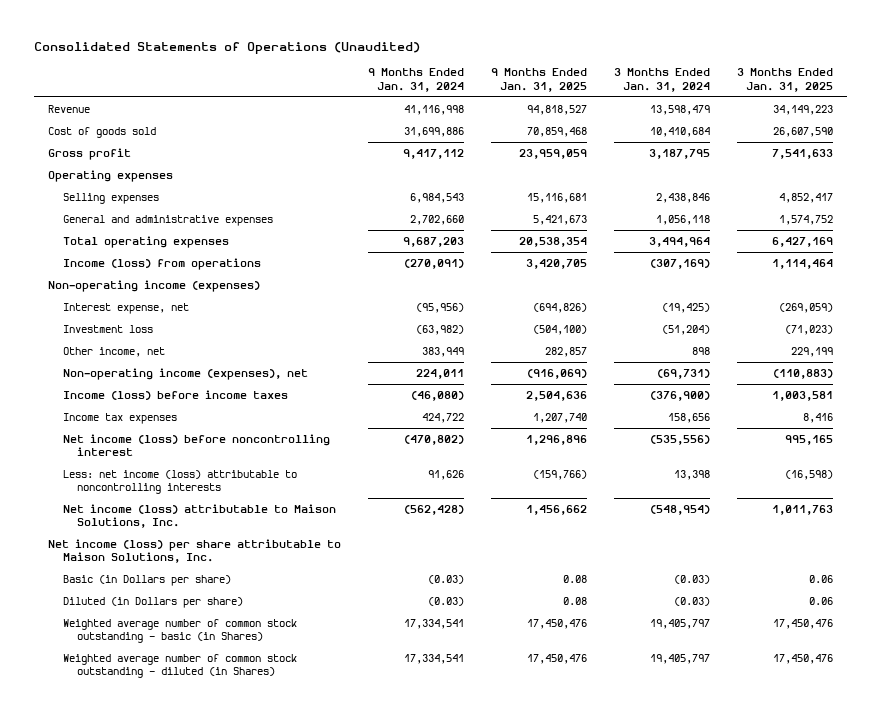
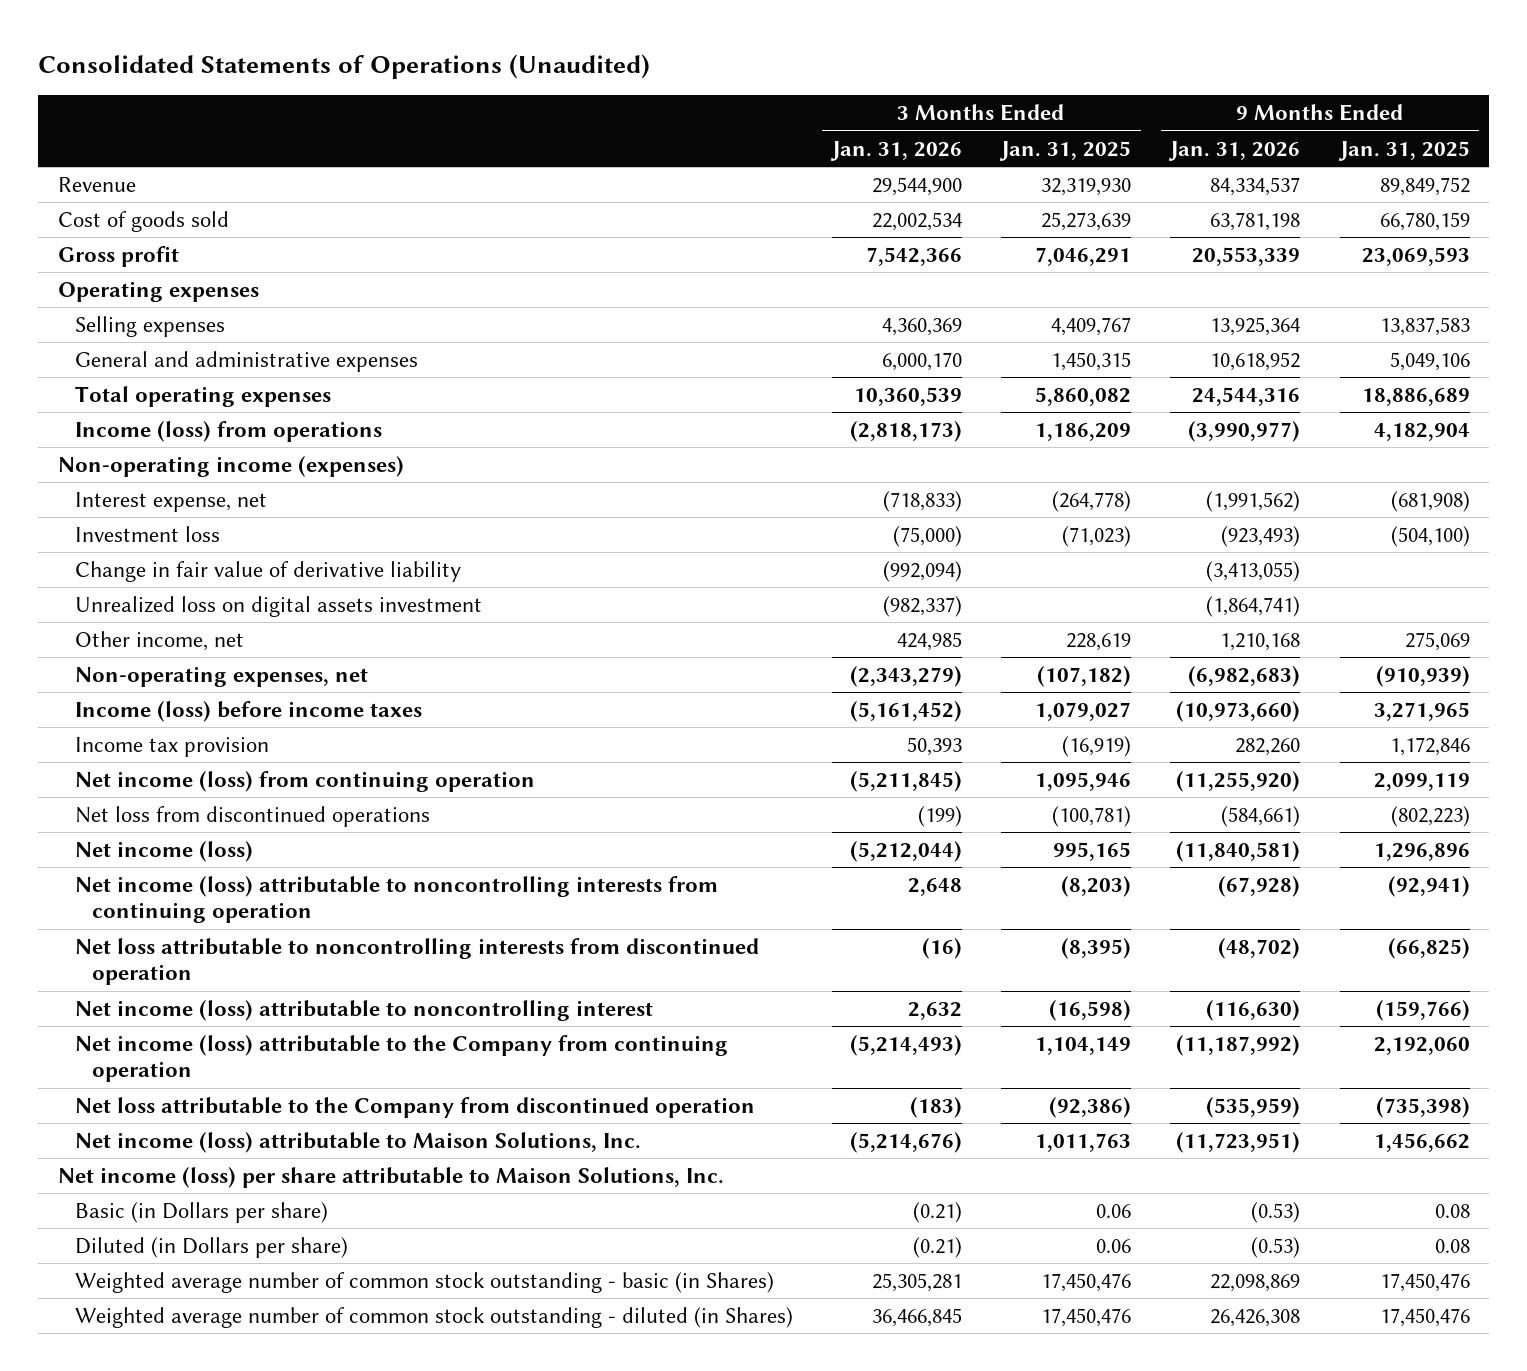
- | 9 Months Ended Jan. 31, 2024 | 9 Months Ended Jan. 31, 2025 | 3 Months Ended Jan. 31, 2024 | 3 Months Ended Jan. 31, 2025
+ | 3 Months Ended Jan. 31, 2026 | 3 Months Ended Jan. 31, 2025 | 9 Months Ended Jan. 31, 2026 | 9 Months Ended Jan. 31, 2025
- Revenue | 41,116,998 | 94,818,527 | 13,598,479 | 34,149,223
- Cost of goods sold | 31,699,886 | 70,859,468 | 10,410,684 | 26,607,590
- Gross profit | 9,417,112 | 23,959,059 | 3,187,795 | 7,541,633
+ Revenue | 29,544,900 | 32,319,930 | 84,334,537 | 89,849,752
+ Cost of goods sold | 22,002,534 | 25,273,639 | 63,781,198 | 66,780,159
+ Gross profit | 7,542,366 | 7,046,291 | 20,553,339 | 23,069,593
- Selling expenses | 6,984,543 | 15,116,681 | 2,438,846 | 4,852,417
- General and administrative expenses | 2,702,660 | 5,421,673 | 1,056,118 | 1,574,752
- Total operating expenses | 9,687,203 | 20,538,354 | 3,494,964 | 6,427,169
- Income (loss) from operations | (270,091) | 3,420,705 | (307,169) | 1,114,464
+ Selling expenses | 4,360,369 | 4,409,767 | 13,925,364 | 13,837,583
+ General and administrative expenses | 6,000,170 | 1,450,315 | 10,618,952 | 5,049,106
+ Total operating expenses | 10,360,539 | 5,860,082 | 24,544,316 | 18,886,689
+ Income (loss) from operations | (2,818,173) | 1,186,209 | (3,990,977) | 4,182,904
- Interest expense, net | (95,956) | (694,826) | (19,425) | (269,059)
+ Interest expense, net | (718,833) | (264,778) | (1,991,562) | (681,908)
- Other income, net | 383,949 | 282,857 | 898 | 229,199
- Non-operating income (expenses), net | 224,011 | (916,069) | (69,731) | (110,883)
- Income (loss) before income taxes | (46,080) | 2,504,636 | (376,900) | 1,003,581
- Income tax expenses | 424,722 | 1,207,740 | 158,656 | 8,416
- Net income (loss) before noncontrolling interest | (470,802) | 1,296,896 | (535,556) | 995,165
- Less: net income (loss) attributable to noncontrolling interests | 91,626 | (159,766) | 13,398 | (16,598)
+ Change in fair value of derivative liability | (992,094) | | (3,413,055) |
+ Unrealized loss on digital assets investment | (982,337) | | (1,864,741) |
+ Other income, net | 424,985 | 228,619 | 1,210,168 | 275,069
+ Non-operating expenses, net | (2,343,279) | (107,182) | (6,982,683) | (910,939)
+ Income (loss) before income taxes | (5,161,452) | 1,079,027 | (10,973,660) | 3,271,965
+ Income tax provision | 50,393 | (16,919) | 282,260 | 1,172,846
+ Net income (loss) from continuing operation | (5,211,845) | 1,095,946 | (11,255,920) | 2,099,119
+ Net loss from discontinued operations | (199) | (100,781) | (584,661) | (802,223)
+ Net income (loss) | (5,212,044) | 995,165 | (11,840,581) | 1,296,896
+ Net income (loss) attributable to noncontrolling interests from continuing operation | 2,648 | (8,203) | (67,928) | (92,941)
+ Net loss attributable to noncontrolling interests from discontinued operation | (16) | (8,395) | (48,702) | (66,825)
+ Net income (loss) attributable to noncontrolling interest | 2,632 | (16,598) | (116,630) | (159,766)
+ Net income (loss) attributable to the Company from continuing operation | (5,214,493) | 1,104,149 | (11,187,992) | 2,192,060
+ Net loss attributable to the Company from discontinued operation | (183) | (92,386) | (535,959) | (735,398)

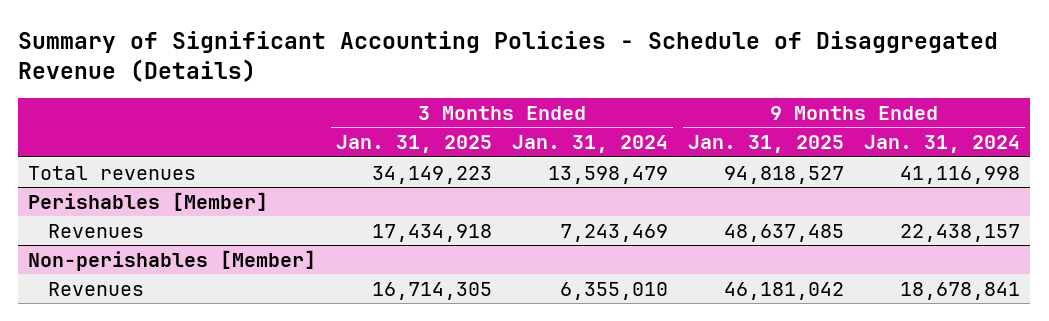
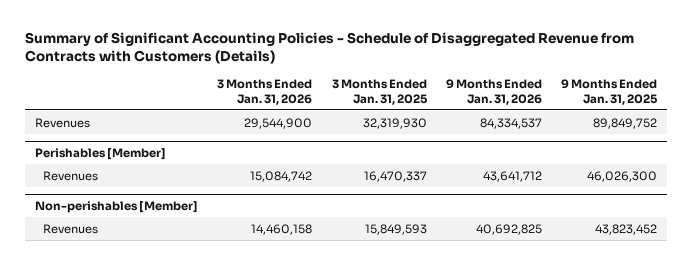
- Summary of Significant Accounting Policies - Schedule of Disaggregated Revenue (Details)
+ Summary of Significant Accounting Policies - Schedule of Disaggregated Revenue from Contracts with Customers (Details)
- | 3 Months Ended Jan. 31, 2025 | 3 Months Ended Jan. 31, 2024 | 9 Months Ended Jan. 31, 2025 | 9 Months Ended Jan. 31, 2024
+ | 3 Months Ended Jan. 31, 2026 | 3 Months Ended Jan. 31, 2025 | 9 Months Ended Jan. 31, 2026 | 9 Months Ended Jan. 31, 2025
- Total revenues | 34,149,223 | 13,598,479 | 94,818,527 | 41,116,998
+ Revenues | 29,544,900 | 32,319,930 | 84,334,537 | 89,849,752
@ Perishables [Member]
- Revenues | 17,434,918 | 7,243,469 | 48,637,485 | 22,438,157
+ Revenues | 15,084,742 | 16,470,337 | 43,641,712 | 46,026,300
@ Non-perishables [Member]
- Revenues | 16,714,305 | 6,355,010 | 46,181,042 | 18,678,841
+ Revenues | 14,460,158 | 15,849,593 | 40,692,825 | 43,823,452

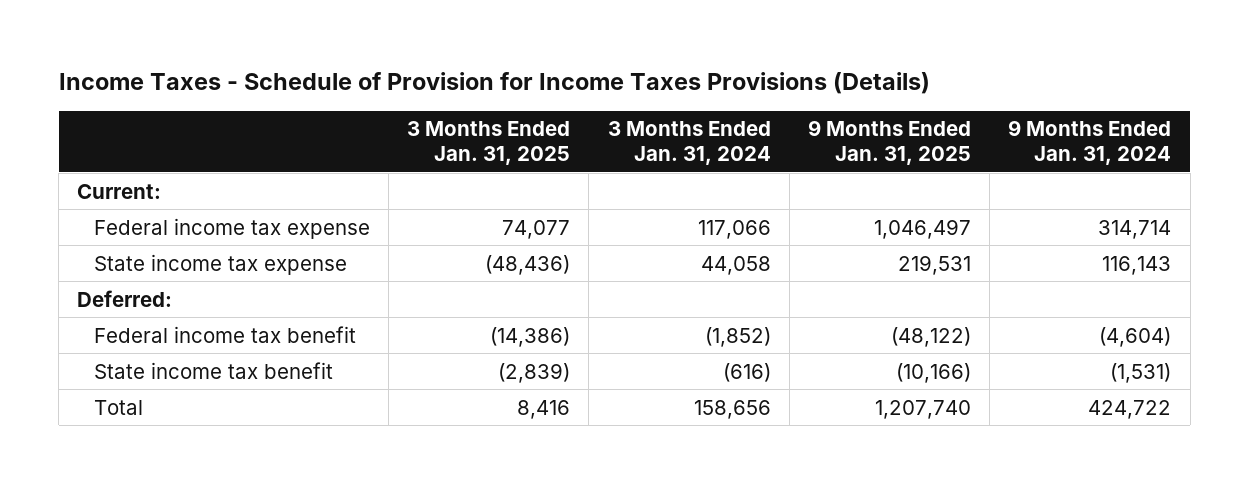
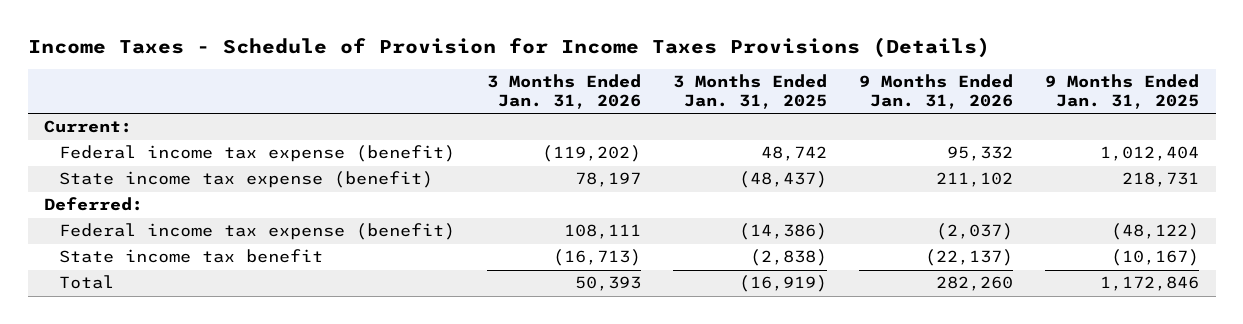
- | 3 Months Ended Jan. 31, 2025 | 3 Months Ended Jan. 31, 2024 | 9 Months Ended Jan. 31, 2025 | 9 Months Ended Jan. 31, 2024
+ | 3 Months Ended Jan. 31, 2026 | 3 Months Ended Jan. 31, 2025 | 9 Months Ended Jan. 31, 2026 | 9 Months Ended Jan. 31, 2025
- Federal income tax expense | 74,077 | 117,066 | 1,046,497 | 314,714
- State income tax expense | (48,436) | 44,058 | 219,531 | 116,143
+ Federal income tax expense (benefit) | (119,202) | 48,742 | 95,332 | 1,012,404
+ State income tax expense (benefit) | 78,197 | (48,437) | 211,102 | 218,731
- Federal income tax benefit | (14,386) | (1,852) | (48,122) | (4,604)
- State income tax benefit | (2,839) | (616) | (10,166) | (1,531)
- Total | 8,416 | 158,656 | 1,207,740 | 424,722
+ Federal income tax expense (benefit) | 108,111 | (14,386) | (2,037) | (48,122)
+ State income tax benefit | (16,713) | (2,838) | (22,137) | (10,167)
+ Total | 50,393 | (16,919) | 282,260 | 1,172,846

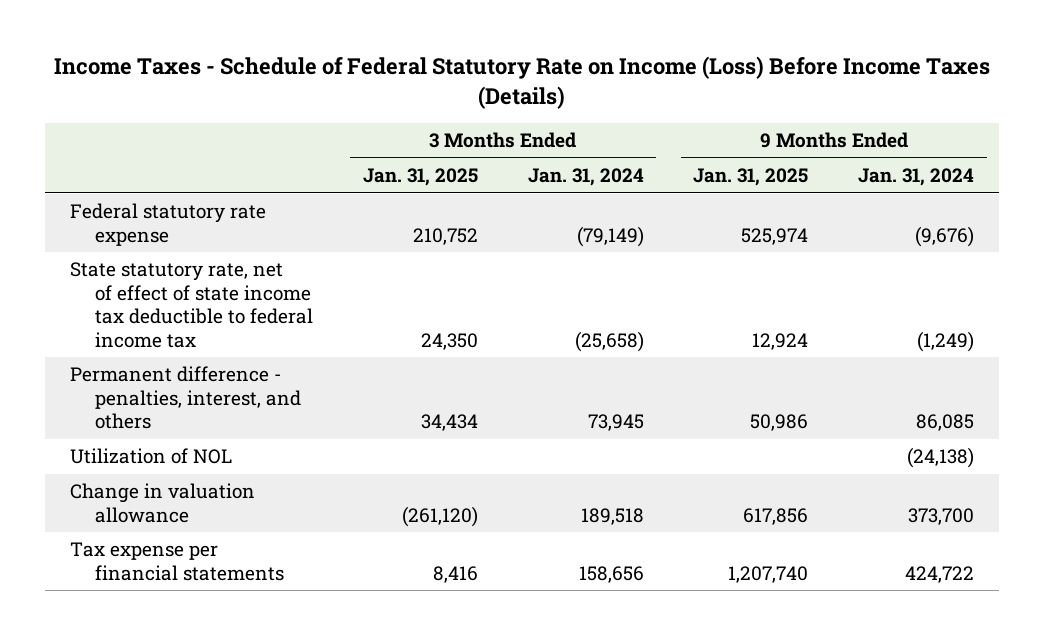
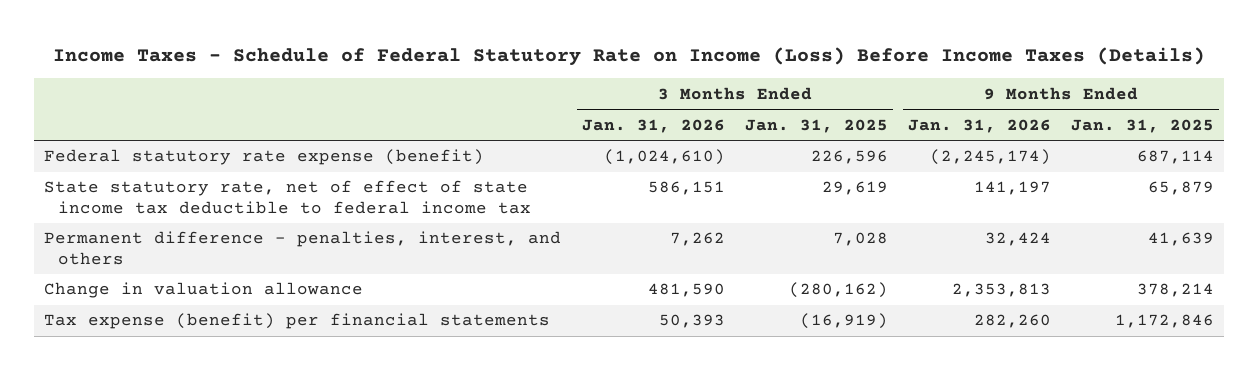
- | 3 Months Ended Jan. 31, 2025 | 3 Months Ended Jan. 31, 2024 | 9 Months Ended Jan. 31, 2025 | 9 Months Ended Jan. 31, 2024
+ | 3 Months Ended Jan. 31, 2026 | 3 Months Ended Jan. 31, 2025 | 9 Months Ended Jan. 31, 2026 | 9 Months Ended Jan. 31, 2025
- Federal statutory rate expense | 210,752 | (79,149) | 525,974 | (9,676)
- State statutory rate, net of effect of state income tax deductible to federal income tax | 24,350 | (25,658) | 12,924 | (1,249)
- Permanent difference - penalties, interest, and others | 34,434 | 73,945 | 50,986 | 86,085
- Utilization of NOL | | | | (24,138)
- Change in valuation allowance | (261,120) | 189,518 | 617,856 | 373,700
- Tax expense per financial statements | 8,416 | 158,656 | 1,207,740 | 424,722
+ Federal statutory rate expense (benefit) | (1,024,610) | 226,596 | (2,245,174) | 687,114
+ State statutory rate, net of effect of state income tax deductible to federal income tax | 586,151 | 29,619 | 141,197 | 65,879
+ Permanent difference - penalties, interest, and others | 7,262 | 7,028 | 32,424 | 41,639
+ Change in valuation allowance | 481,590 | (280,162) | 2,353,813 | 378,214
+ Tax expense (benefit) per financial statements | 50,393 | (16,919) | 282,260 | 1,172,846

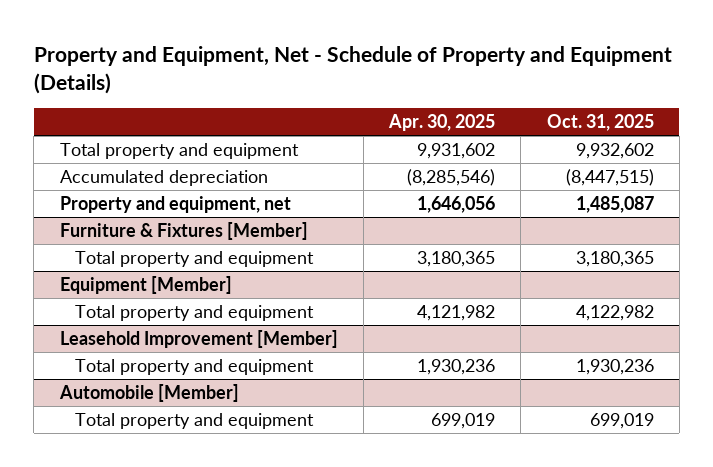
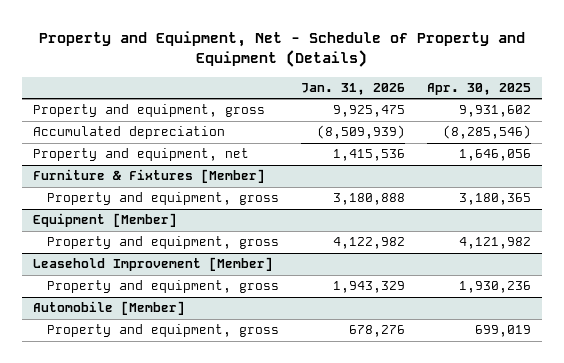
- | Apr. 30, 2025 | Oct. 31, 2025
+ | Jan. 31, 2026 | Apr. 30, 2025
- Total property and equipment | 9,931,602 | 9,932,602
+ Property and equipment, gross | 9,925,475 | 9,931,602
@ Furniture & Fixtures [Member]
- Total property and equipment | 3,180,365 | 3,180,365
+ Property and equipment, gross | 3,180,888 | 3,180,365
@ Equipment [Member]
- Total property and equipment | 4,121,982 | 4,122,982
+ Property and equipment, gross | 4,122,982 | 4,121,982
@ Leasehold Improvement [Member]
- Total property and equipment | 1,930,236 | 1,930,236
+ Property and equipment, gross | 1,943,329 | 1,930,236
@ Automobile [Member]
- Total property and equipment | 699,019 | 699,019
+ Property and equipment, gross | 678,276 | 699,019

